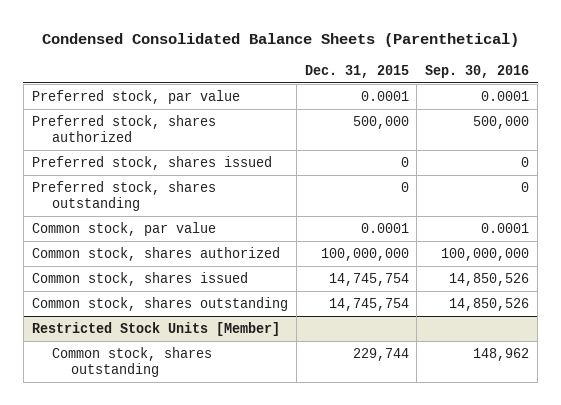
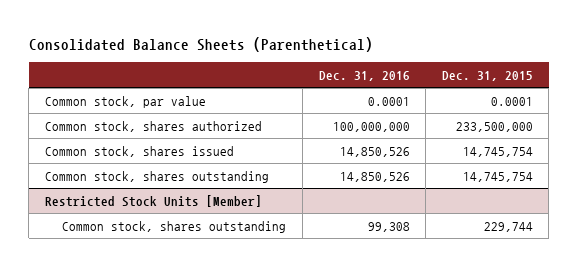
- Condensed Consolidated Balance Sheets (Parenthetical)
+ Consolidated Balance Sheets (Parenthetical)
- | Dec. 31, 2015 | Sep. 30, 2016
+ | Dec. 31, 2016 | Dec. 31, 2015
- Preferred stock, par value | 0.0001 | 0.0001
- Preferred stock, shares authorized | 500,000 | 500,000
- Preferred stock, shares issued | 0 | 0
- Preferred stock, shares outstanding | 0 | 0
- Common stock, shares authorized | 100,000,000 | 100,000,000
+ Common stock, shares authorized | 100,000,000 | 233,500,000

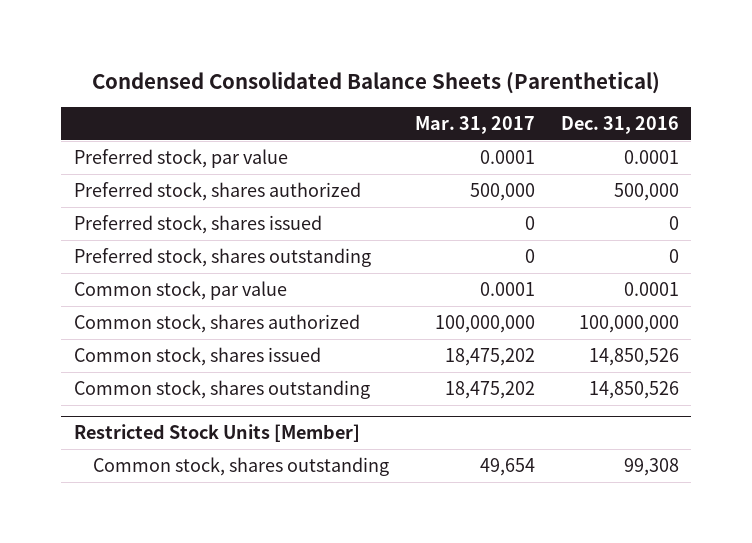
- Consolidated Balance Sheets (Parenthetical)
+ Condensed Consolidated Balance Sheets (Parenthetical)
- | Dec. 31, 2016 | Dec. 31, 2015
+ | Mar. 31, 2017 | Dec. 31, 2016
+ Preferred stock, par value | 0.0001 | 0.0001
+ Preferred stock, shares authorized | 500,000 | 500,000
+ Preferred stock, shares issued | 0 | 0
+ Preferred stock, shares outstanding | 0 | 0

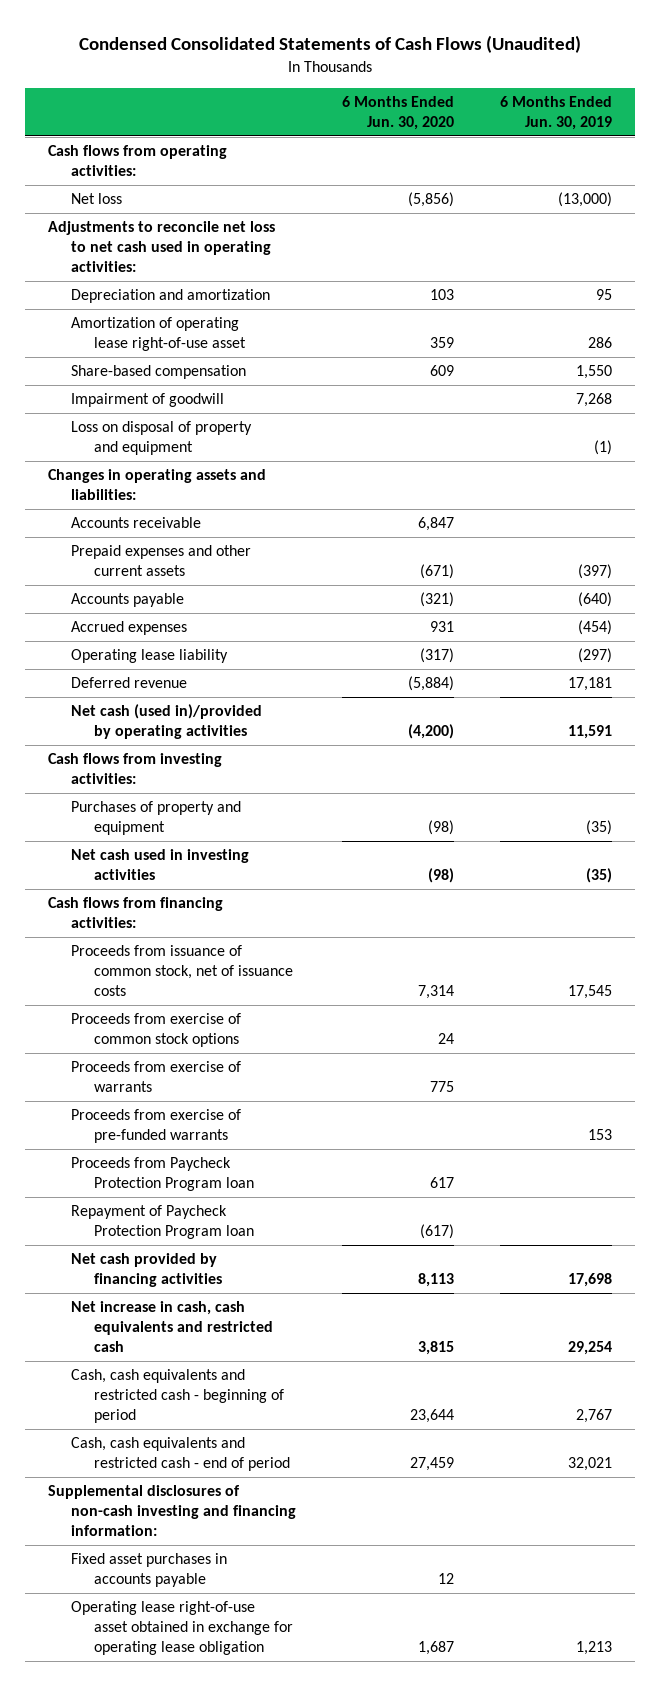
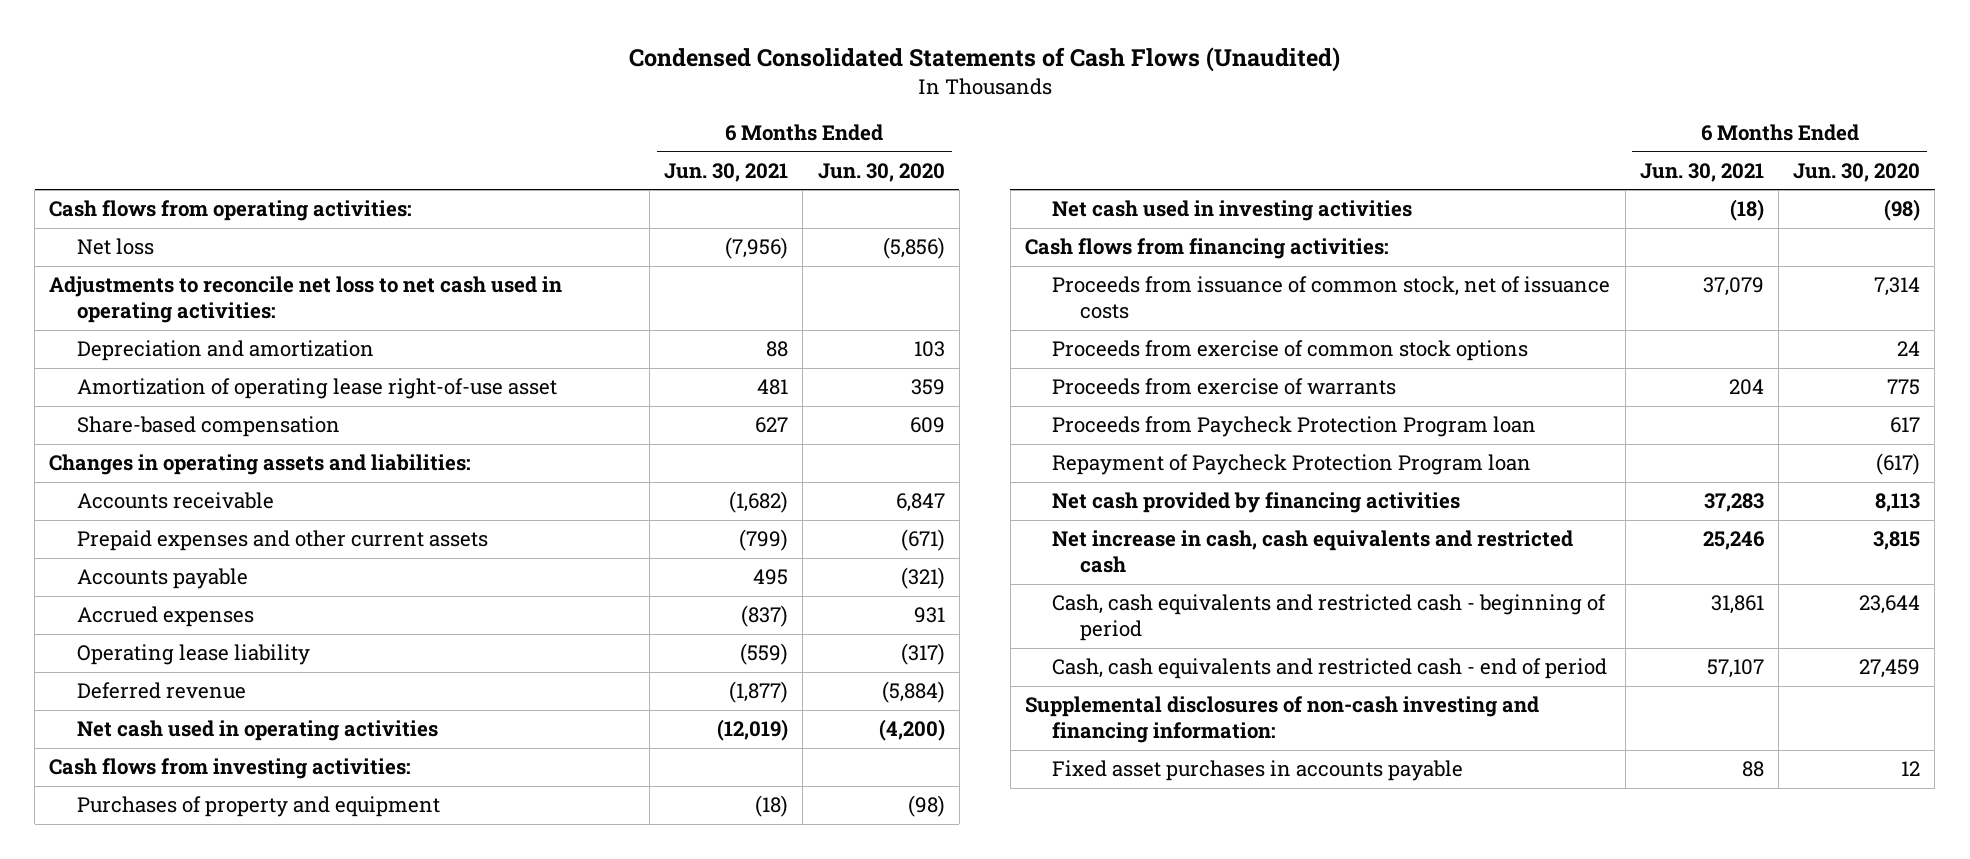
- | 6 Months Ended Jun. 30, 2020 | 6 Months Ended Jun. 30, 2019
+ | 6 Months Ended Jun. 30, 2021 | 6 Months Ended Jun. 30, 2020
- Impairment of goodwill | | 7,268
- Loss on disposal of property and equipment | | (1)
- Net cash (used in)/provided by operating activities | (4,200) | 11,591
+ Net cash used in operating activities | (12,019) | (4,200)
- Proceeds from exercise of pre-funded warrants | | 153
- Operating lease right-of-use asset obtained in exchange for operating lease obligation | 1,687 | 1,213

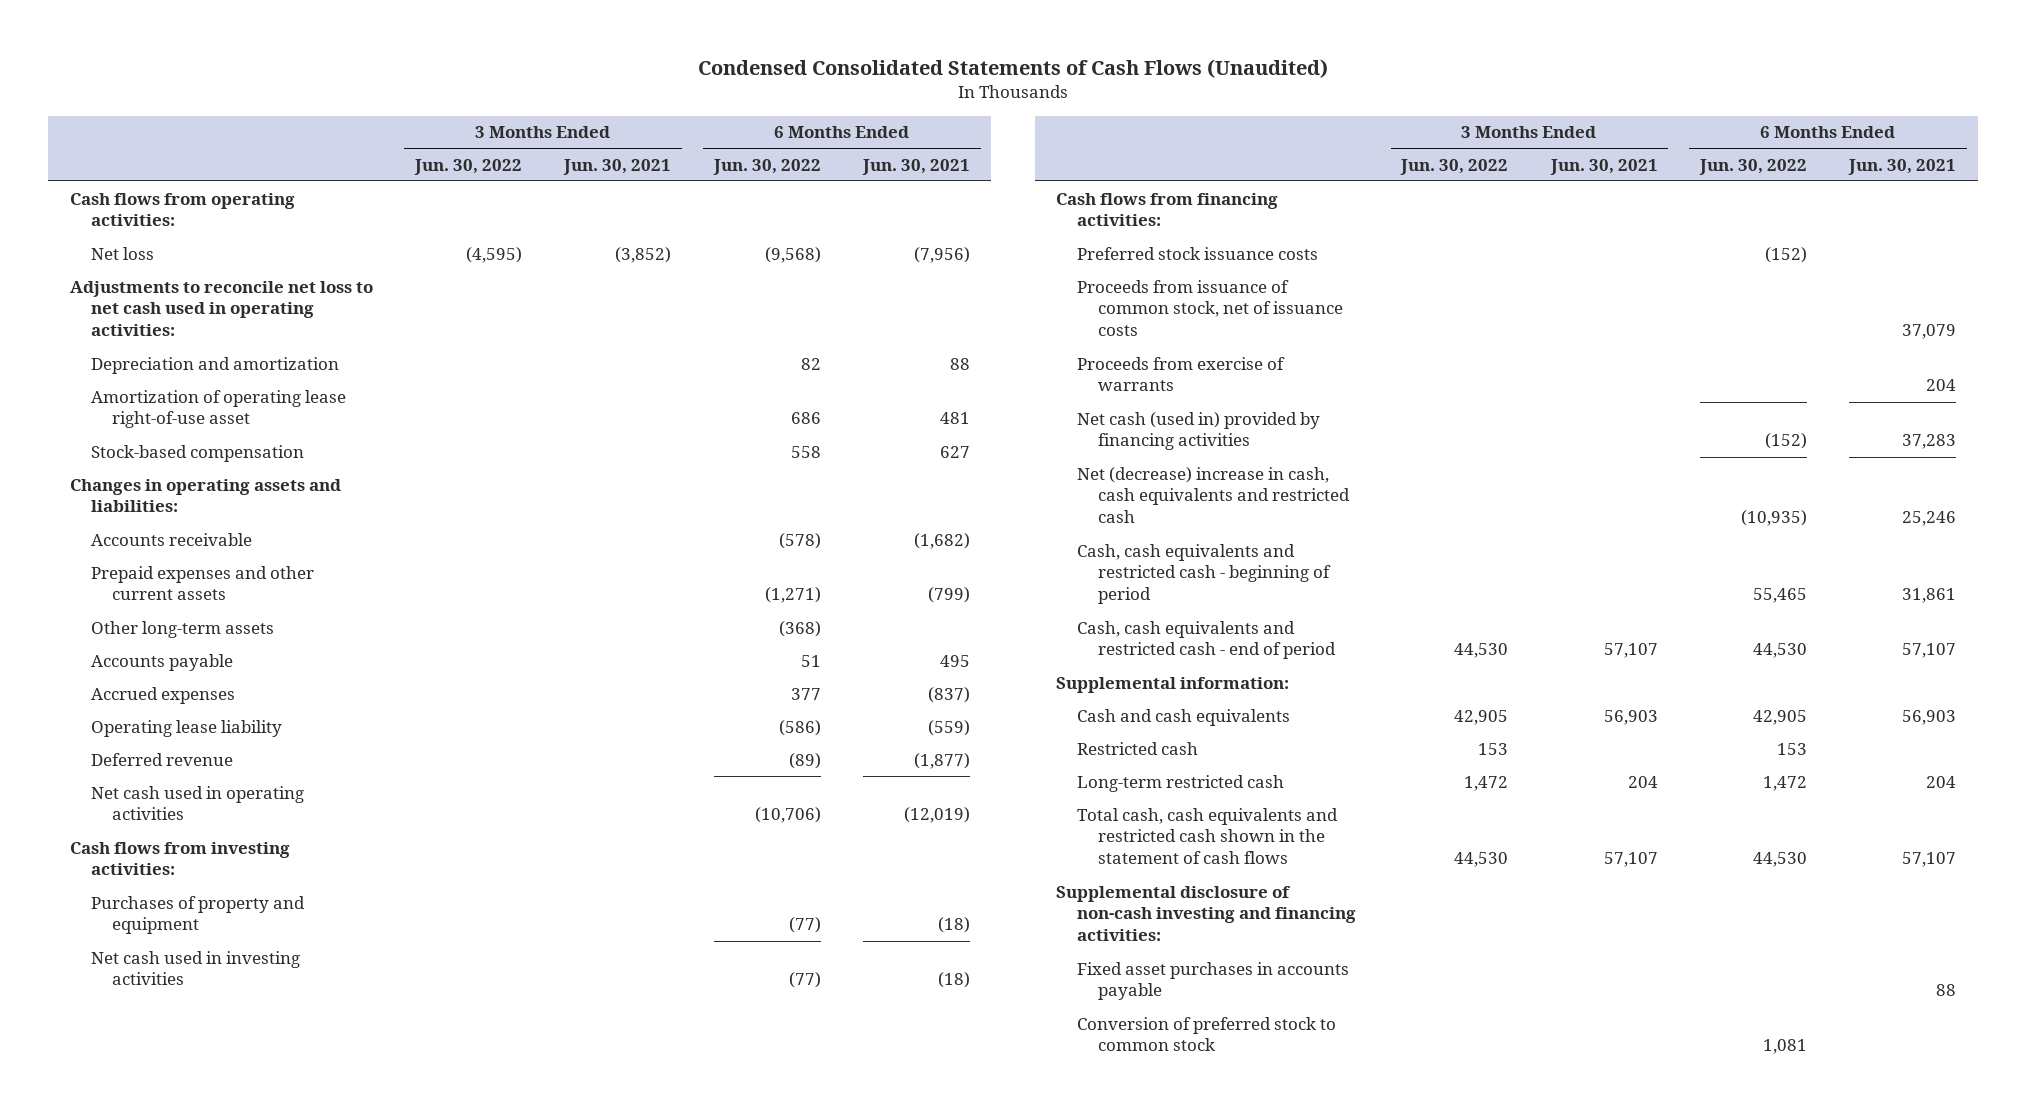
- | 6 Months Ended Jun. 30, 2021 | 6 Months Ended Jun. 30, 2020
+ | 3 Months Ended Jun. 30, 2022 | 3 Months Ended Jun. 30, 2021 | 6 Months Ended Jun. 30, 2022 | 6 Months Ended Jun. 30, 2021
- Share-based compensation | 627 | 609
+ Stock-based compensation | | | 558 | 627
+ Other long-term assets | | | (368) |
+ Preferred stock issuance costs | | | (152) |
- Proceeds from exercise of common stock options | | 24
- Proceeds from Paycheck Protection Program loan | | 617
- Repayment of Paycheck Protection Program loan | | (617)
- Net cash provided by financing activities | 37,283 | 8,113
- Net increase in cash, cash equivalents and restricted cash | 25,246 | 3,815
+ Net cash (used in) provided by financing activities | | | (152) | 37,283
+ Net (decrease) increase in cash, cash equivalents and restricted cash | | | (10,935) | 25,246
- Supplemental disclosures of non-cash investing and financing information:
+ Supplemental information:
+ Cash and cash equivalents | 42,905 | 56,903 | 42,905 | 56,903
+ Restricted cash | 153 | | 153 |
+ Long-term restricted cash | 1,472 | 204 | 1,472 | 204
+ Total cash, cash equivalents and restricted cash shown in the statement of cash flows | 44,530 | 57,107 | 44,530 | 57,107
+ Supplemental disclosure of non-cash investing and financing activities:
+ Conversion of preferred stock to common stock | | | 1,081 |

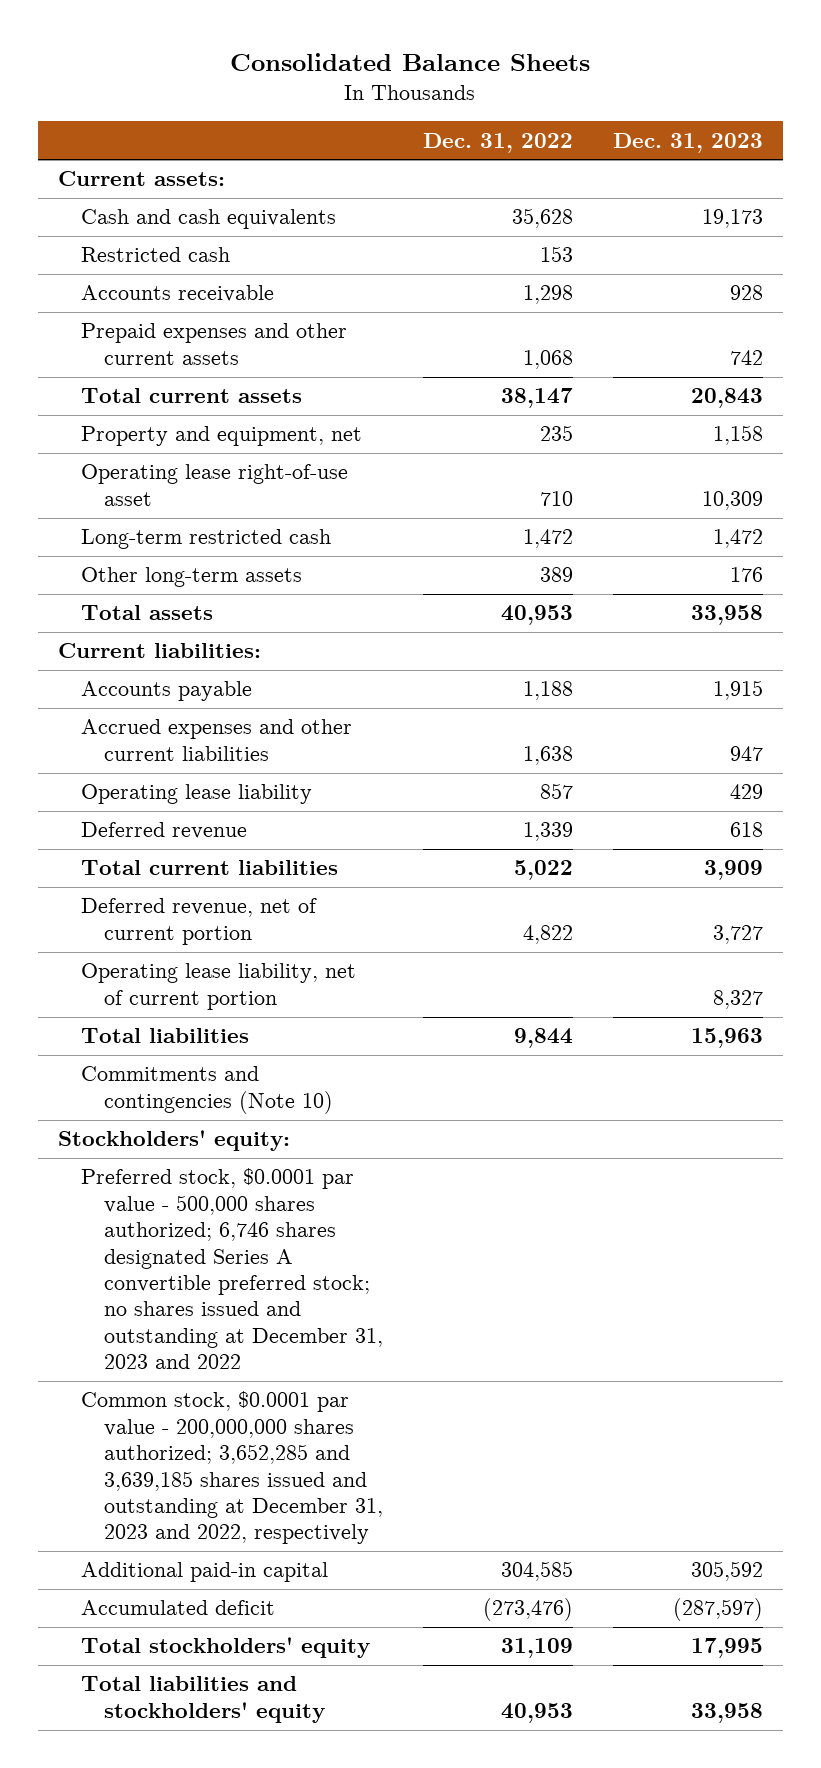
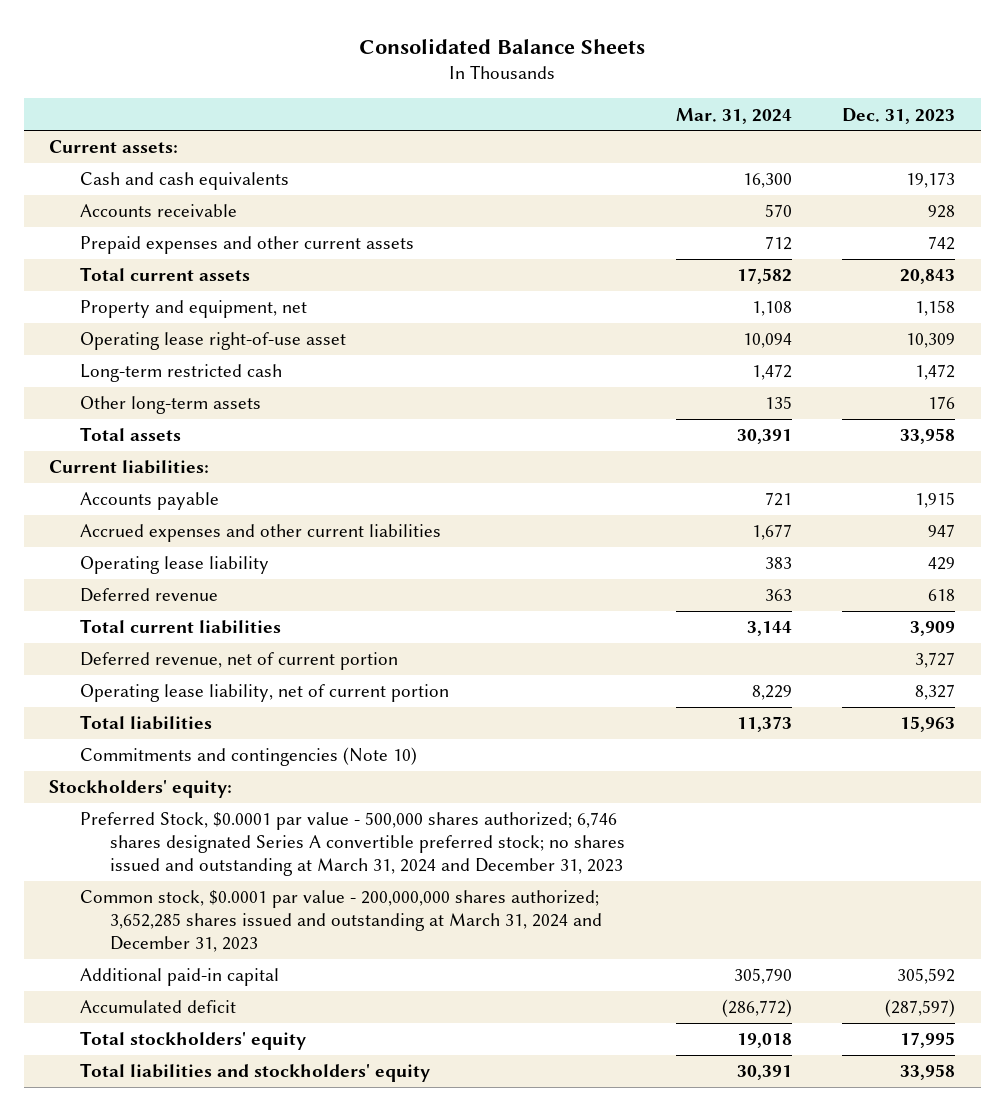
- | Dec. 31, 2022 | Dec. 31, 2023
+ | Mar. 31, 2024 | Dec. 31, 2023
- Restricted cash | 153 |
- Preferred stock, $0.0001 par value - 500,000 shares authorized; 6,746 shares designated Series A convertible preferred stock; no shares issued and outstanding at December 31, 2023 and 2022
- Common stock, $0.0001 par value - 200,000,000 shares authorized; 3,652,285 and 3,639,185 shares issued and outstanding at December 31, 2023 and 2022, respectively
+ Preferred Stock, $0.0001 par value - 500,000 shares authorized; 6,746 shares designated Series A convertible preferred stock; no shares issued and outstanding at March 31, 2024 and December 31, 2023
+ Common stock, $0.0001 par value - 200,000,000 shares authorized; 3,652,285 shares issued and outstanding at March 31, 2024 and December 31, 2023

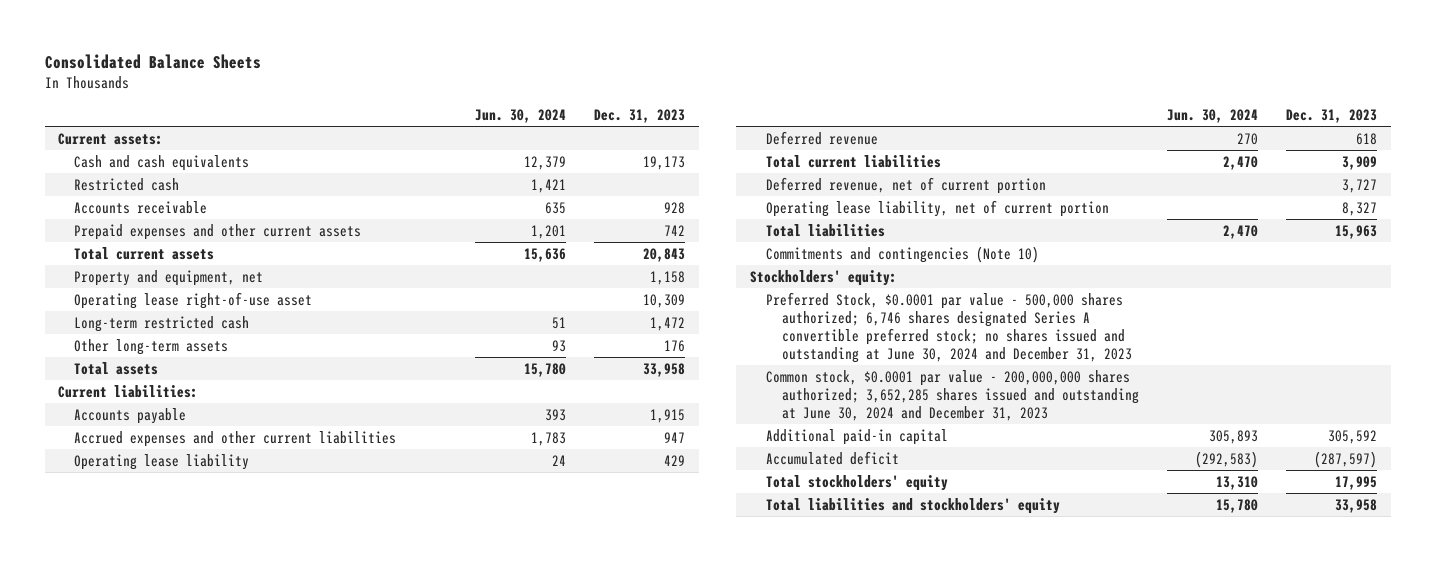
- | Mar. 31, 2024 | Dec. 31, 2023
+ | Jun. 30, 2024 | Dec. 31, 2023
+ Restricted cash | 1,421 |
- Preferred Stock, $0.0001 par value - 500,000 shares authorized; 6,746 shares designated Series A convertible preferred stock; no shares issued and outstanding at March 31, 2024 and December 31, 2023
- Common stock, $0.0001 par value - 200,000,000 shares authorized; 3,652,285 shares issued and outstanding at March 31, 2024 and December 31, 2023
+ Preferred Stock, $0.0001 par value - 500,000 shares authorized; 6,746 shares designated Series A convertible preferred stock; no shares issued and outstanding at June 30, 2024 and December 31, 2023
+ Common stock, $0.0001 par value - 200,000,000 shares authorized; 3,652,285 shares issued and outstanding at June 30, 2024 and December 31, 2023

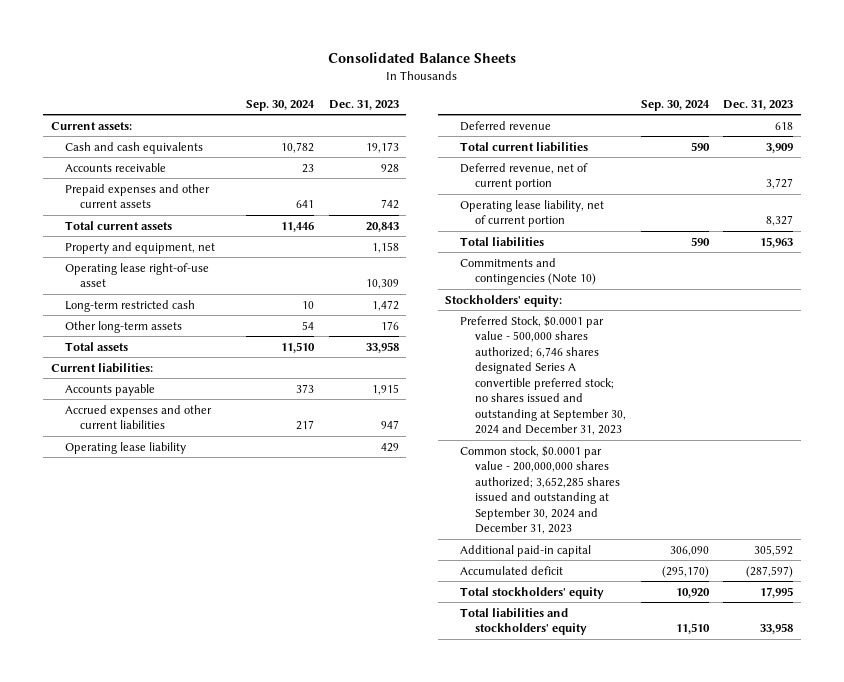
- | Jun. 30, 2024 | Dec. 31, 2023
+ | Sep. 30, 2024 | Dec. 31, 2023
- Restricted cash | 1,421 |
- Preferred Stock, $0.0001 par value - 500,000 shares authorized; 6,746 shares designated Series A convertible preferred stock; no shares issued and outstanding at June 30, 2024 and December 31, 2023
- Common stock, $0.0001 par value - 200,000,000 shares authorized; 3,652,285 shares issued and outstanding at June 30, 2024 and December 31, 2023
+ Preferred Stock, $0.0001 par value - 500,000 shares authorized; 6,746 shares designated Series A convertible preferred stock; no shares issued and outstanding at September 30, 2024 and December 31, 2023
+ Common stock, $0.0001 par value - 200,000,000 shares authorized; 3,652,285 shares issued and outstanding at September 30, 2024 and December 31, 2023

